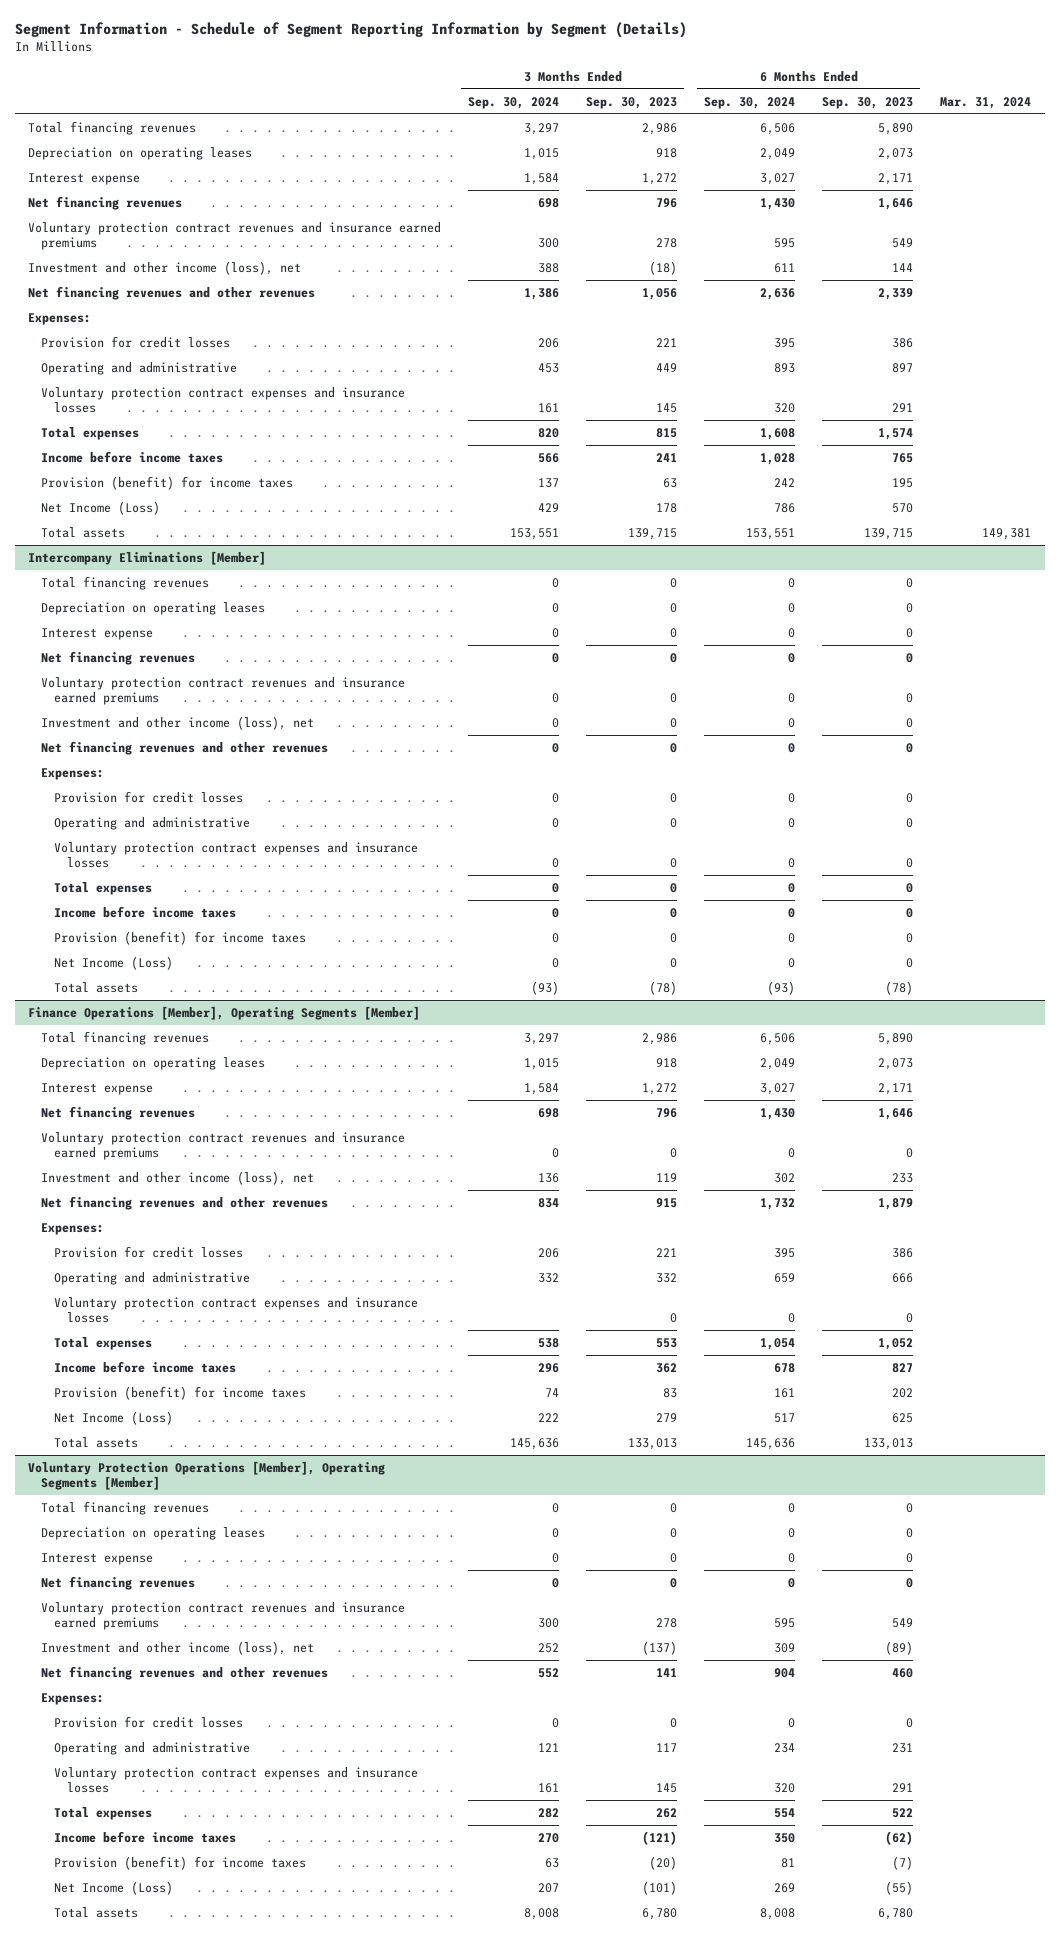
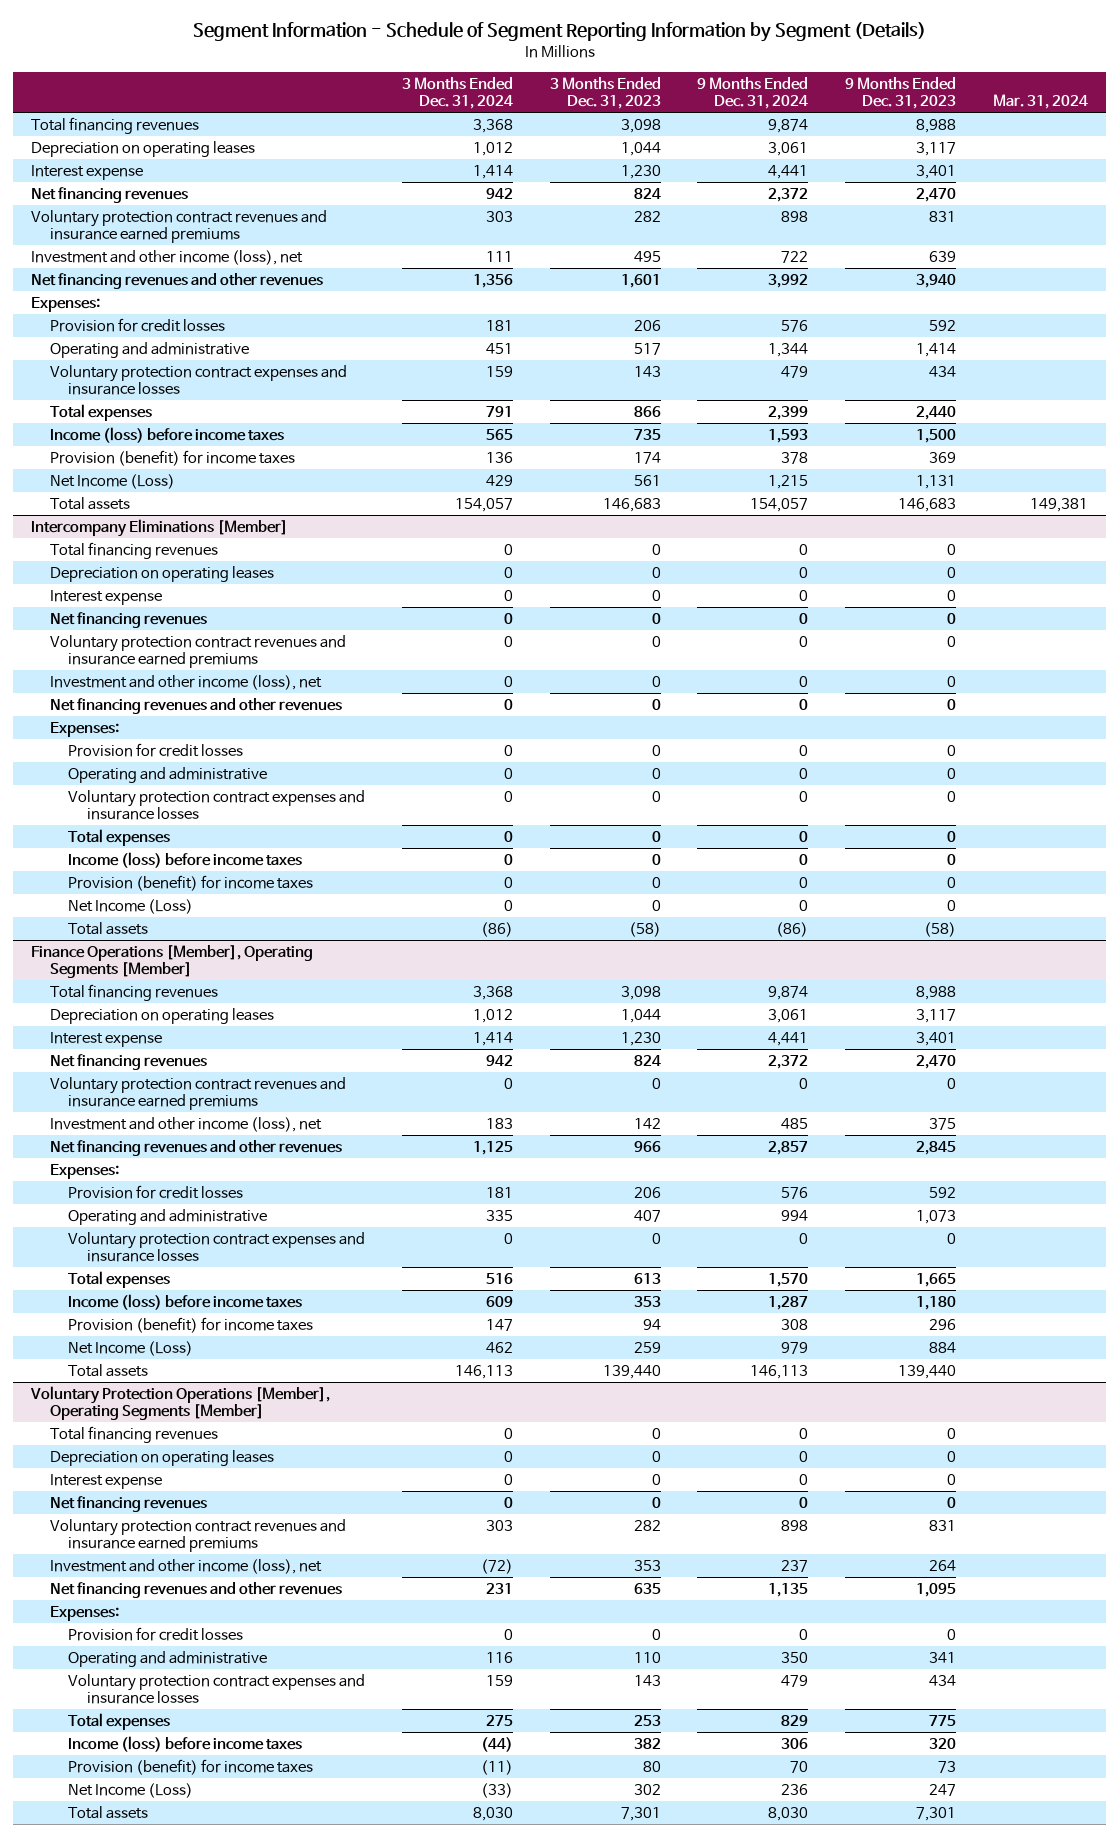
- | 3 Months Ended Sep. 30, 2024 | 3 Months Ended Sep. 30, 2023 | 6 Months Ended Sep. 30, 2024 | 6 Months Ended Sep. 30, 2023 | Mar. 31, 2024
+ | 3 Months Ended Dec. 31, 2024 | 3 Months Ended Dec. 31, 2023 | 9 Months Ended Dec. 31, 2024 | 9 Months Ended Dec. 31, 2023 | Mar. 31, 2024
- Income before income taxes | 566 | 241 | 1,028 | 765 |
+ Income (loss) before income taxes | 565 | 735 | 1,593 | 1,500 |
@ Intercompany Eliminations [Member]
- Income before income taxes | 0 | 0 | 0 | 0 |
+ Income (loss) before income taxes | 0 | 0 | 0 | 0 |
@ Finance Operations [Member], Operating Segments [Member]
- Income before income taxes | 296 | 362 | 678 | 827 |
+ Income (loss) before income taxes | 609 | 353 | 1,287 | 1,180 |
@ Voluntary Protection Operations [Member], Operating Segments [Member]
- Income before income taxes | 270 | (121) | 350 | (62) |
+ Income (loss) before income taxes | (44) | 382 | 306 | 320 |

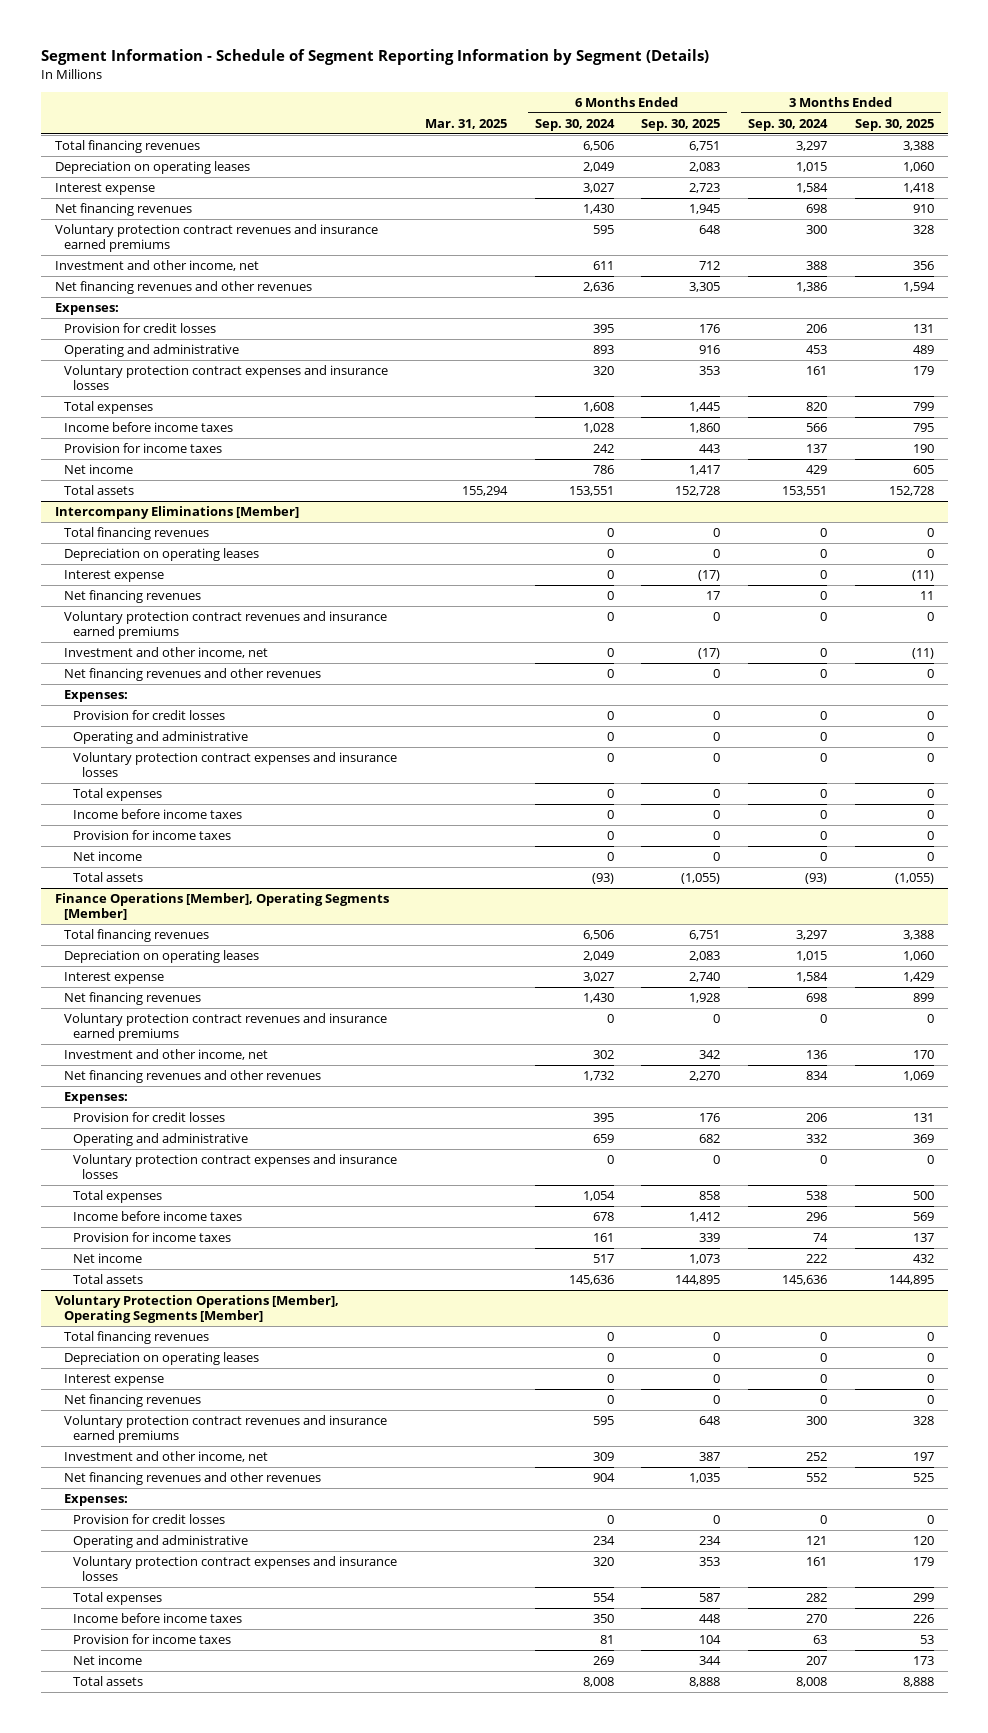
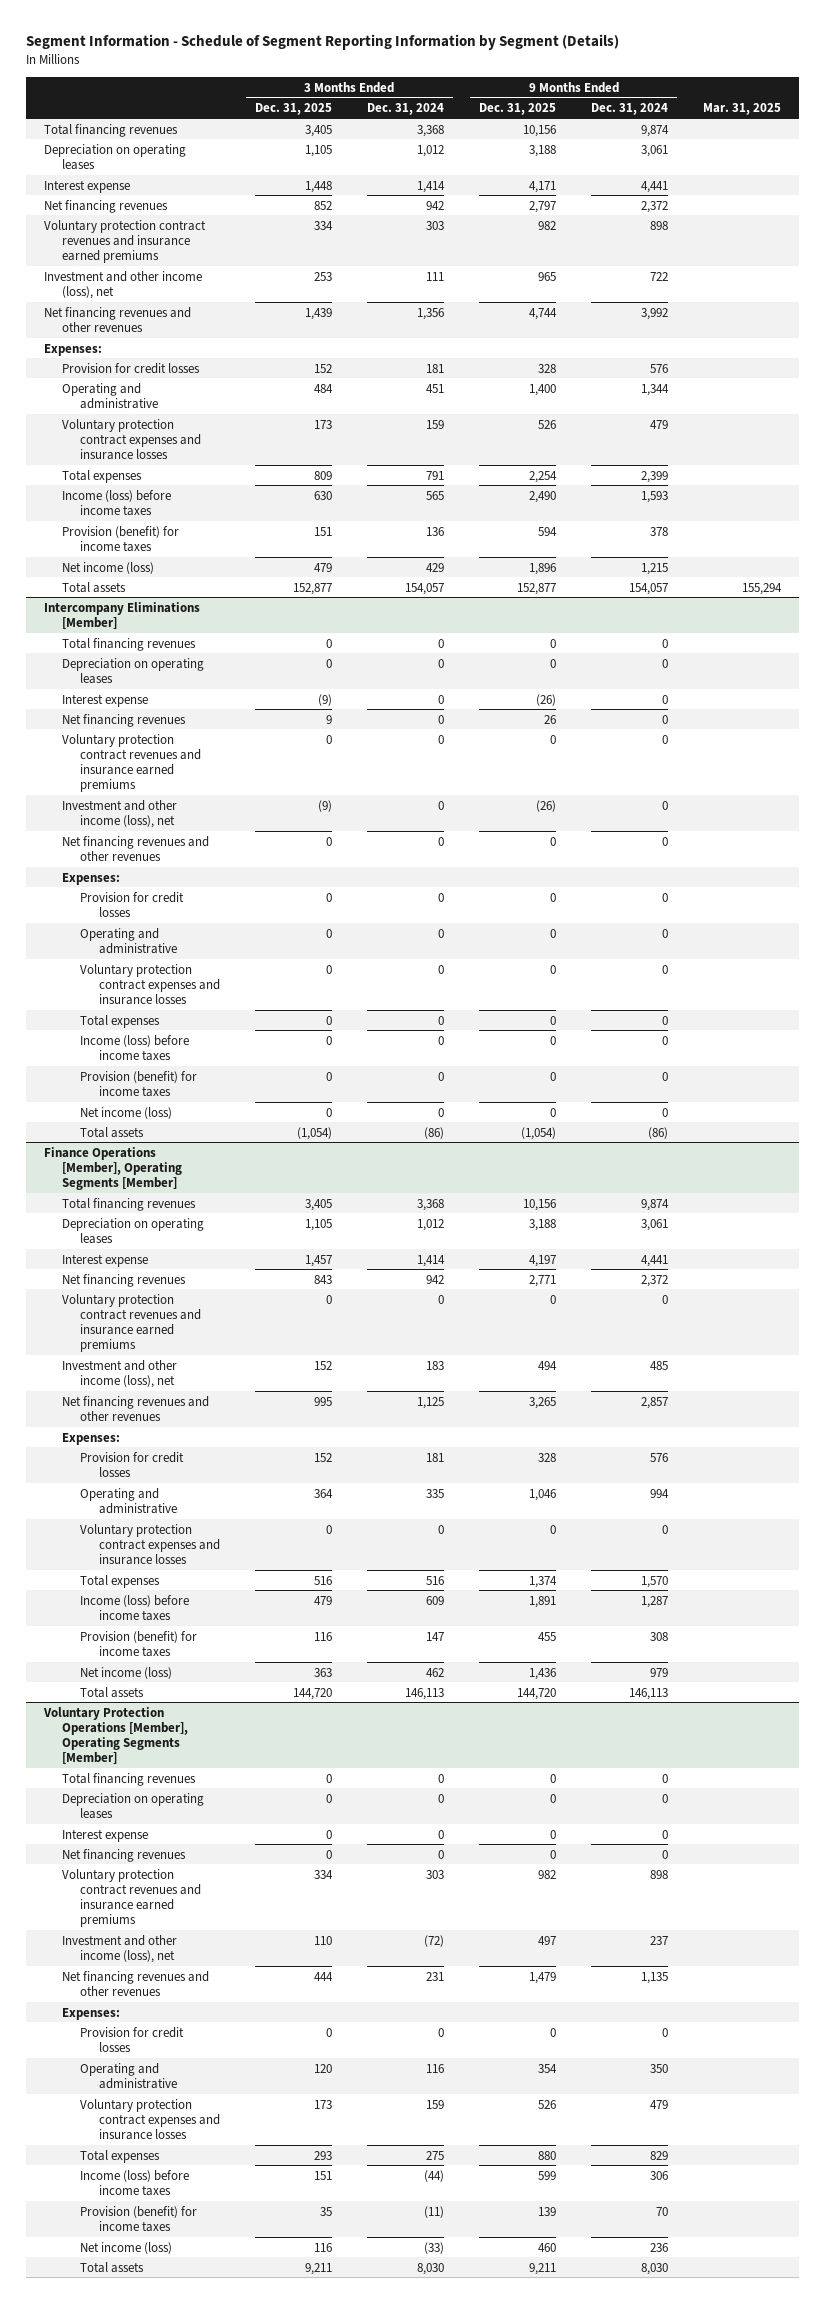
- | Mar. 31, 2025 | 6 Months Ended Sep. 30, 2024 | 6 Months Ended Sep. 30, 2025 | 3 Months Ended Sep. 30, 2024 | 3 Months Ended Sep. 30, 2025
+ | 3 Months Ended Dec. 31, 2025 | 3 Months Ended Dec. 31, 2024 | 9 Months Ended Dec. 31, 2025 | 9 Months Ended Dec. 31, 2024 | Mar. 31, 2025
- Investment and other income, net | | 611 | 712 | 388 | 356
+ Investment and other income (loss), net | 253 | 111 | 965 | 722 |
- Income before income taxes | | 1,028 | 1,860 | 566 | 795
- Provision for income taxes | | 242 | 443 | 137 | 190
- Net income | | 786 | 1,417 | 429 | 605
+ Income (loss) before income taxes | 630 | 565 | 2,490 | 1,593 |
+ Provision (benefit) for income taxes | 151 | 136 | 594 | 378 |
+ Net income (loss) | 479 | 429 | 1,896 | 1,215 |
@ Intercompany Eliminations [Member]
- Investment and other income, net | | 0 | (17) | 0 | (11)
+ Investment and other income (loss), net | (9) | 0 | (26) | 0 |
- Income before income taxes | | 0 | 0 | 0 | 0
- Provision for income taxes | | 0 | 0 | 0 | 0
- Net income | | 0 | 0 | 0 | 0
+ Income (loss) before income taxes | 0 | 0 | 0 | 0 |
+ Provision (benefit) for income taxes | 0 | 0 | 0 | 0 |
+ Net income (loss) | 0 | 0 | 0 | 0 |
@ Finance Operations [Member], Operating Segments [Member]
- Investment and other income, net | | 302 | 342 | 136 | 170
+ Investment and other income (loss), net | 152 | 183 | 494 | 485 |
- Income before income taxes | | 678 | 1,412 | 296 | 569
- Provision for income taxes | | 161 | 339 | 74 | 137
- Net income | | 517 | 1,073 | 222 | 432
+ Income (loss) before income taxes | 479 | 609 | 1,891 | 1,287 |
+ Provision (benefit) for income taxes | 116 | 147 | 455 | 308 |
+ Net income (loss) | 363 | 462 | 1,436 | 979 |
@ Voluntary Protection Operations [Member], Operating Segments [Member]
- Investment and other income, net | | 309 | 387 | 252 | 197
+ Investment and other income (loss), net | 110 | (72) | 497 | 237 |
- Income before income taxes | | 350 | 448 | 270 | 226
- Provision for income taxes | | 81 | 104 | 63 | 53
- Net income | | 269 | 344 | 207 | 173
+ Income (loss) before income taxes | 151 | (44) | 599 | 306 |
+ Provision (benefit) for income taxes | 35 | (11) | 139 | 70 |
+ Net income (loss) | 116 | (33) | 460 | 236 |

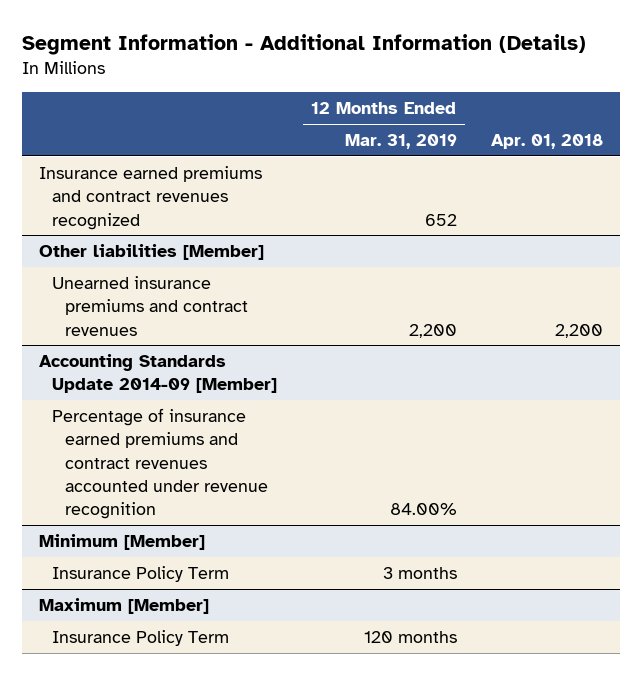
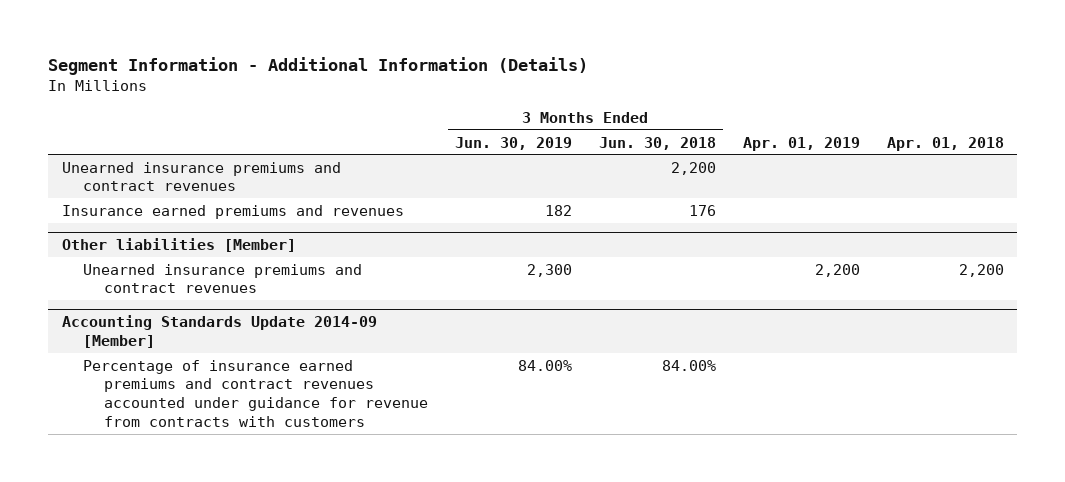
- | 12 Months Ended Mar. 31, 2019 | Apr. 01, 2018
+ | 3 Months Ended Jun. 30, 2019 | 3 Months Ended Jun. 30, 2018 | Apr. 01, 2019 | Apr. 01, 2018
- Insurance earned premiums and contract revenues recognized | 652 |
+ Unearned insurance premiums and contract revenues | | 2,200 | |
+ Insurance earned premiums and revenues | 182 | 176 | |
@ Accounting Standards Update 2014-09 [Member]
- Percentage of insurance earned premiums and contract revenues accounted under revenue recognition | 84.00% |
- Minimum [Member]
- Insurance Policy Term | 3 months |
- Maximum [Member]
- Insurance Policy Term | 120 months |
@ Accounting Standards Update 2014-09 [Member]
+ Percentage of insurance earned premiums and contract revenues accounted under guidance for revenue from contracts with customers | 84.00% | 84.00% | |

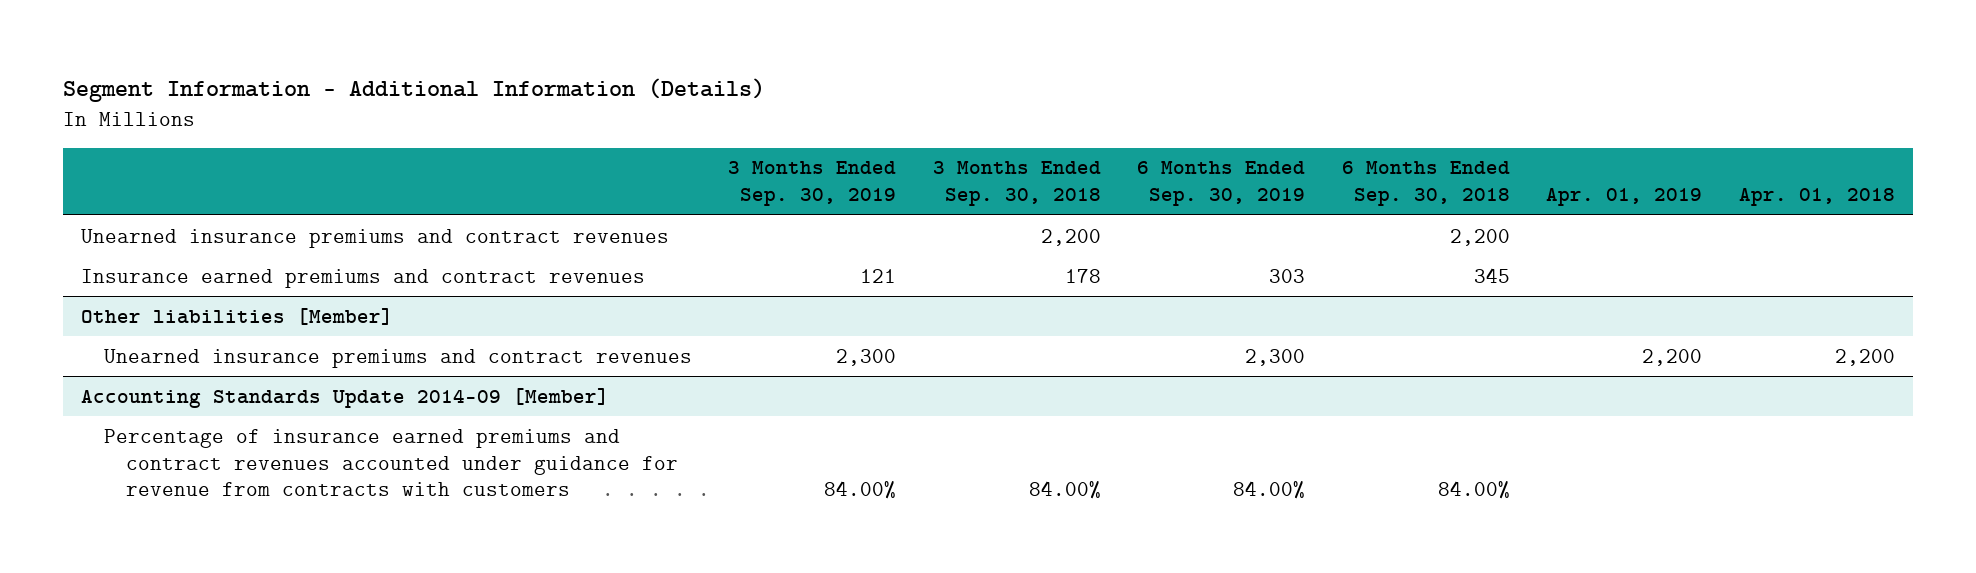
- | 3 Months Ended Jun. 30, 2019 | 3 Months Ended Jun. 30, 2018 | Apr. 01, 2019 | Apr. 01, 2018
+ | 3 Months Ended Sep. 30, 2019 | 3 Months Ended Sep. 30, 2018 | 6 Months Ended Sep. 30, 2019 | 6 Months Ended Sep. 30, 2018 | Apr. 01, 2019 | Apr. 01, 2018
- Insurance earned premiums and revenues | 182 | 176 | |
+ Insurance earned premiums and contract revenues | 121 | 178 | 303 | 345 | |

